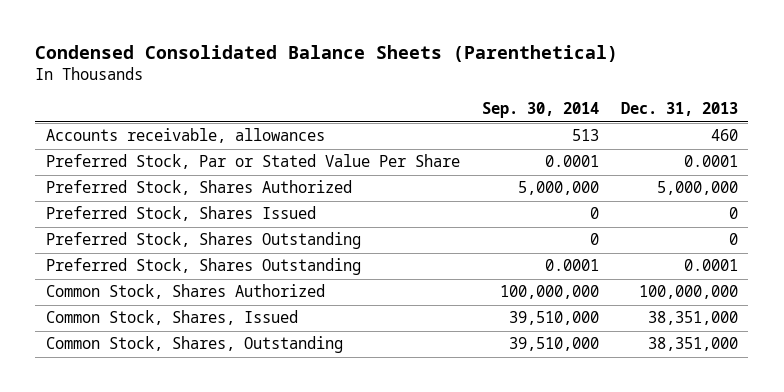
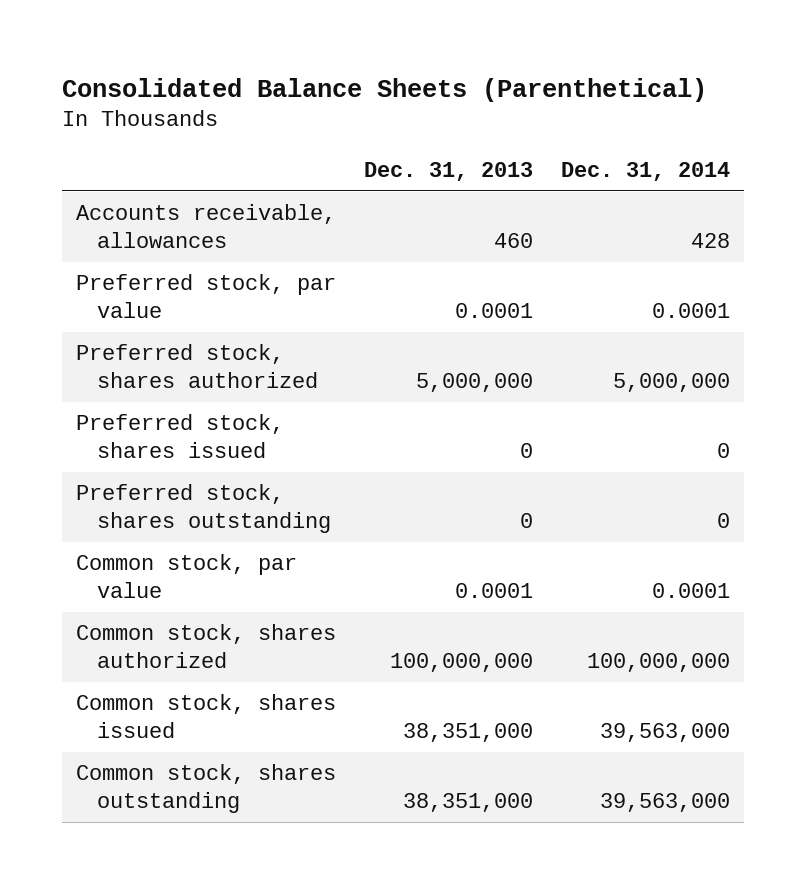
- Condensed Consolidated Balance Sheets (Parenthetical)
+ Consolidated Balance Sheets (Parenthetical)
- | Sep. 30, 2014 | Dec. 31, 2013
+ | Dec. 31, 2013 | Dec. 31, 2014
- Preferred Stock, Par or Stated Value Per Share | 0.0001 | 0.0001
- Preferred Stock, Shares Authorized | 5,000,000 | 5,000,000
- Preferred Stock, Shares Issued | 0 | 0
- Preferred Stock, Shares Outstanding | 0 | 0
- Preferred Stock, Shares Outstanding | 0.0001 | 0.0001
- Common Stock, Shares Authorized | 100,000,000 | 100,000,000
- Common Stock, Shares, Issued | 39,510,000 | 38,351,000
- Common Stock, Shares, Outstanding | 39,510,000 | 38,351,000
+ Preferred stock, par value | 0.0001 | 0.0001
+ Preferred stock, shares authorized | 5,000,000 | 5,000,000
+ Preferred stock, shares issued | 0 | 0
+ Preferred stock, shares outstanding | 0 | 0
+ Common stock, par value | 0.0001 | 0.0001
+ Common stock, shares authorized | 100,000,000 | 100,000,000
+ Common stock, shares issued | 38,351,000 | 39,563,000
+ Common stock, shares outstanding | 38,351,000 | 39,563,000

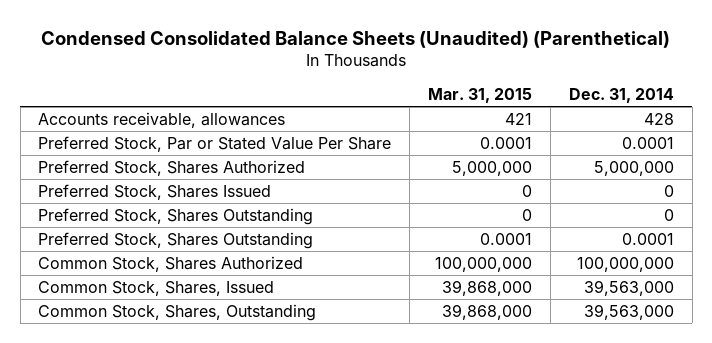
- Consolidated Balance Sheets (Parenthetical)
+ Condensed Consolidated Balance Sheets (Unaudited) (Parenthetical)
- | Dec. 31, 2013 | Dec. 31, 2014
+ | Mar. 31, 2015 | Dec. 31, 2014
- Preferred stock, par value | 0.0001 | 0.0001
- Preferred stock, shares authorized | 5,000,000 | 5,000,000
- Preferred stock, shares issued | 0 | 0
- Preferred stock, shares outstanding | 0 | 0
- Common stock, par value | 0.0001 | 0.0001
- Common stock, shares authorized | 100,000,000 | 100,000,000
- Common stock, shares issued | 38,351,000 | 39,563,000
- Common stock, shares outstanding | 38,351,000 | 39,563,000
+ Preferred Stock, Par or Stated Value Per Share | 0.0001 | 0.0001
+ Preferred Stock, Shares Authorized | 5,000,000 | 5,000,000
+ Preferred Stock, Shares Issued | 0 | 0
+ Preferred Stock, Shares Outstanding | 0 | 0
+ Preferred Stock, Shares Outstanding | 0.0001 | 0.0001
+ Common Stock, Shares Authorized | 100,000,000 | 100,000,000
+ Common Stock, Shares, Issued | 39,868,000 | 39,563,000
+ Common Stock, Shares, Outstanding | 39,868,000 | 39,563,000

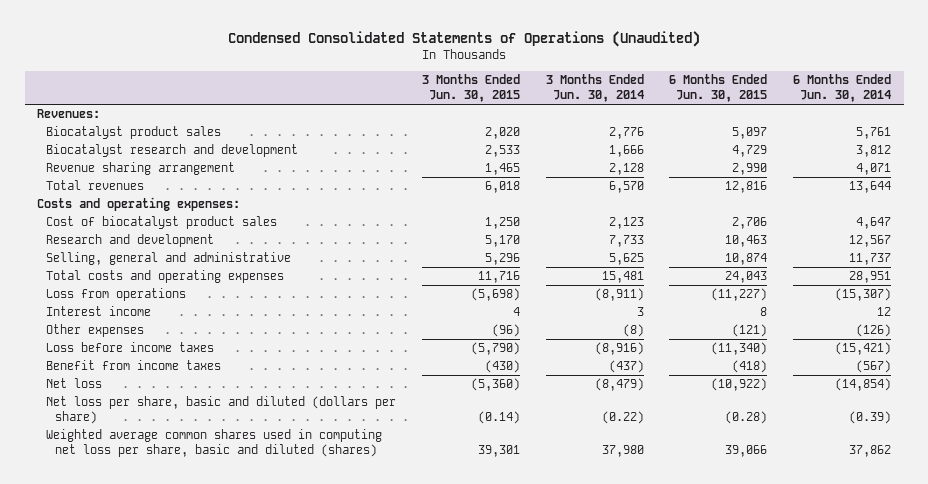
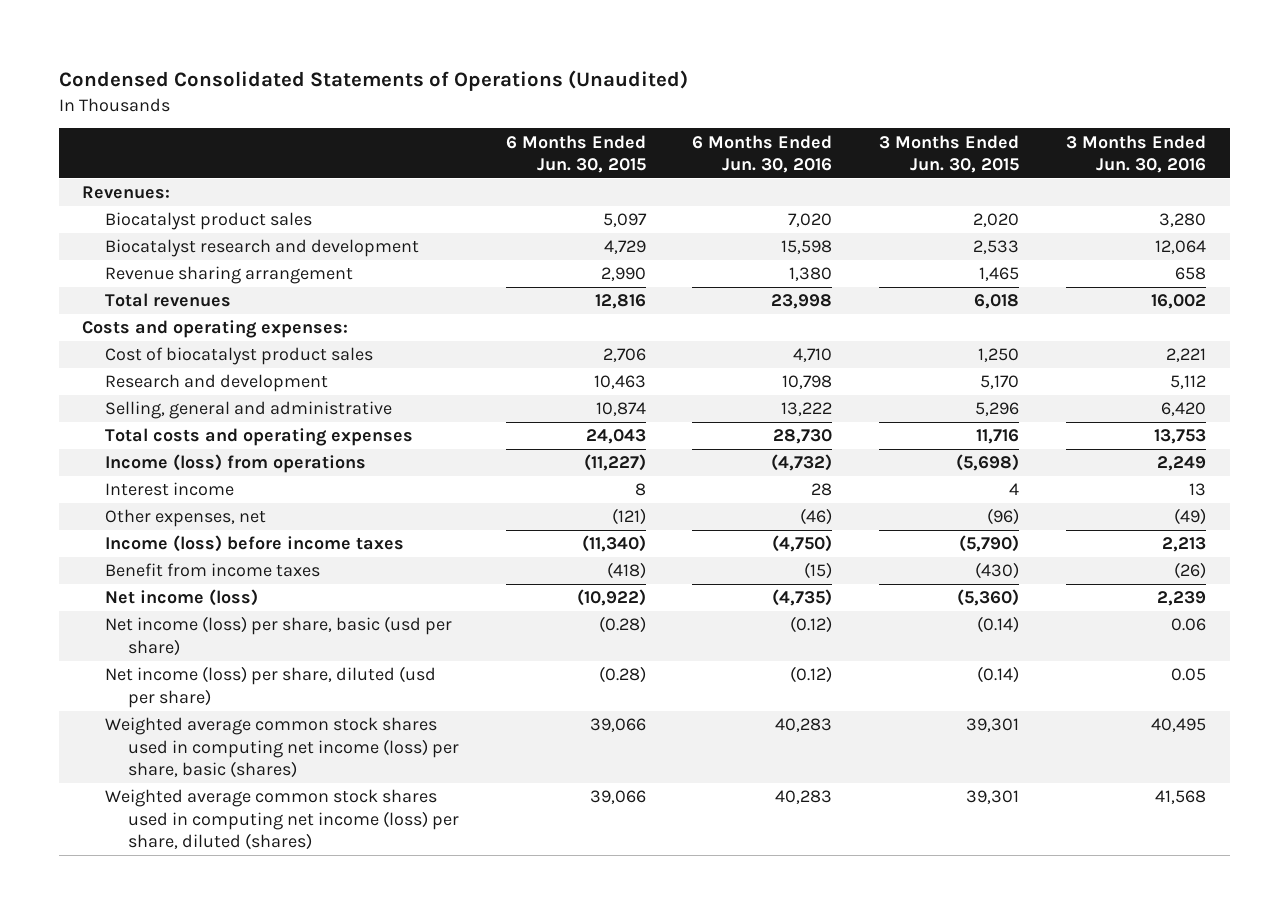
- | 3 Months Ended Jun. 30, 2015 | 3 Months Ended Jun. 30, 2014 | 6 Months Ended Jun. 30, 2015 | 6 Months Ended Jun. 30, 2014
+ | 6 Months Ended Jun. 30, 2015 | 6 Months Ended Jun. 30, 2016 | 3 Months Ended Jun. 30, 2015 | 3 Months Ended Jun. 30, 2016
- Loss from operations | (5,698) | (8,911) | (11,227) | (15,307)
+ Income (loss) from operations | (11,227) | (4,732) | (5,698) | 2,249
- Other expenses | (96) | (8) | (121) | (126)
- Loss before income taxes | (5,790) | (8,916) | (11,340) | (15,421)
+ Other expenses, net | (121) | (46) | (96) | (49)
+ Income (loss) before income taxes | (11,340) | (4,750) | (5,790) | 2,213
- Net loss | (5,360) | (8,479) | (10,922) | (14,854)
- Net loss per share, basic and diluted (dollars per share) | (0.14) | (0.22) | (0.28) | (0.39)
- Weighted average common shares used in computing net loss per share, basic and diluted (shares) | 39,301 | 37,980 | 39,066 | 37,862
+ Net income (loss) | (10,922) | (4,735) | (5,360) | 2,239
+ Net income (loss) per share, basic (usd per share) | (0.28) | (0.12) | (0.14) | 0.06
+ Net income (loss) per share, diluted (usd per share) | (0.28) | (0.12) | (0.14) | 0.05
+ Weighted average common stock shares used in computing net income (loss) per share, basic (shares) | 39,066 | 40,283 | 39,301 | 40,495
+ Weighted average common stock shares used in computing net income (loss) per share, diluted (shares) | 39,066 | 40,283 | 39,301 | 41,568

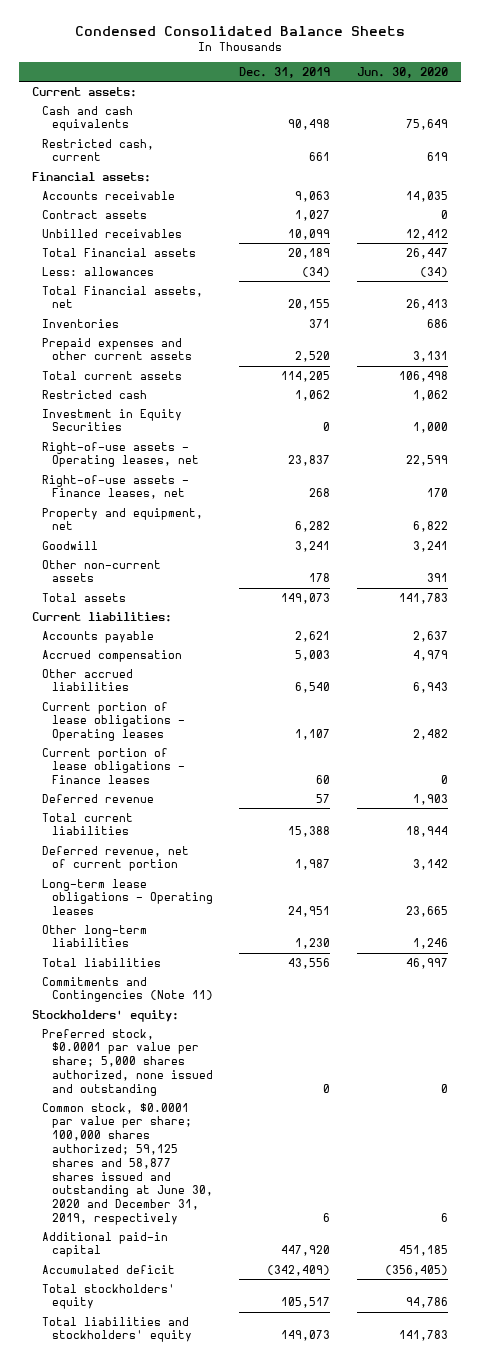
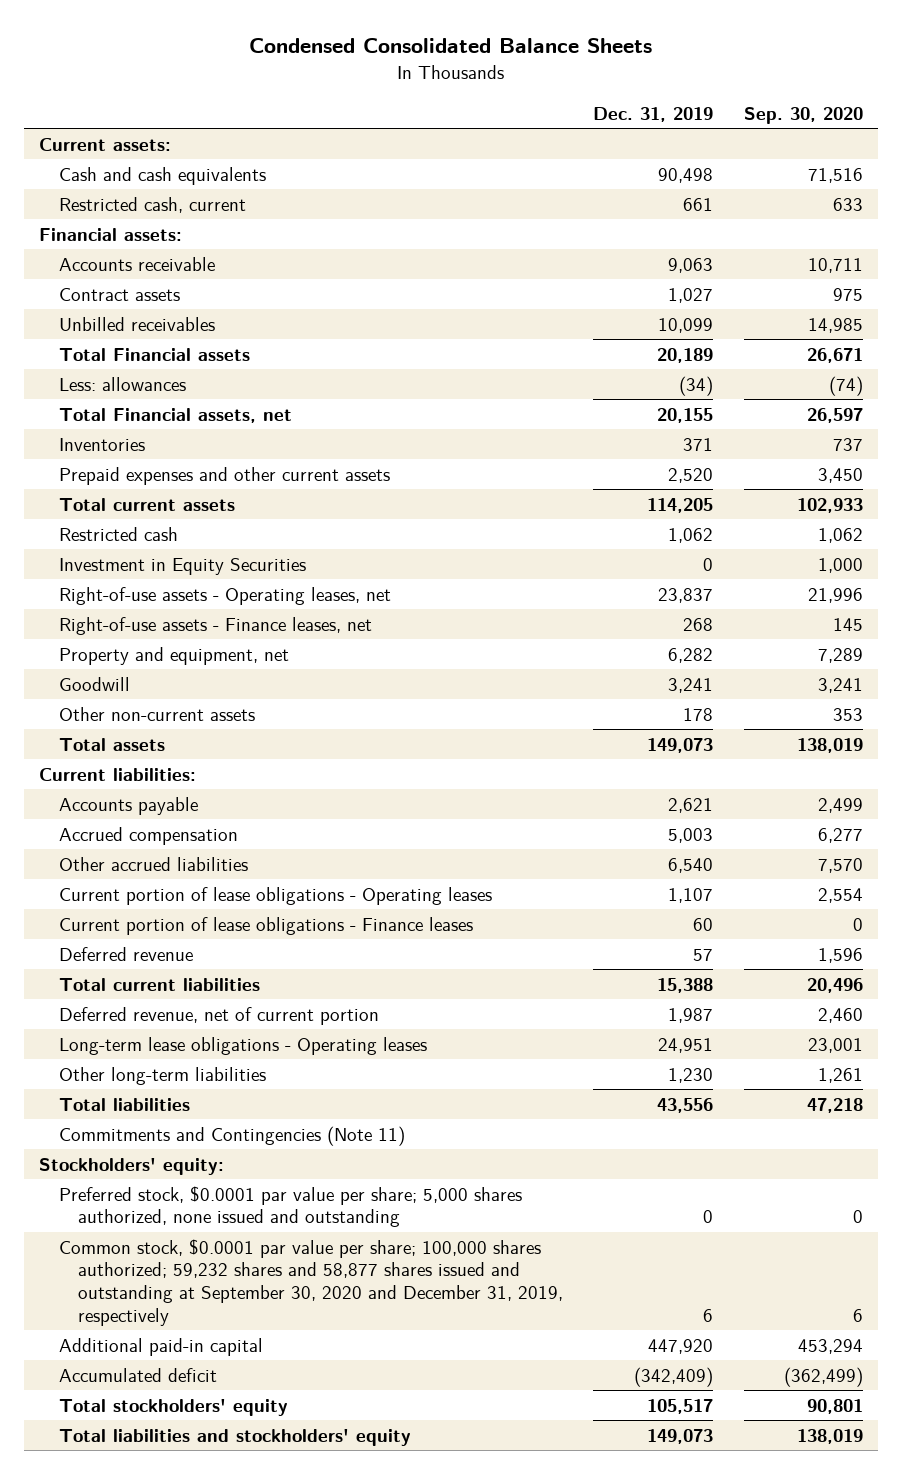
- | Dec. 31, 2019 | Jun. 30, 2020
+ | Dec. 31, 2019 | Sep. 30, 2020
- Common stock, $0.0001 par value per share; 100,000 shares authorized; 59,125 shares and 58,877 shares issued and outstanding at June 30, 2020 and December 31, 2019, respectively | 6 | 6
+ Common stock, $0.0001 par value per share; 100,000 shares authorized; 59,232 shares and 58,877 shares issued and outstanding at September 30, 2020 and December 31, 2019, respectively | 6 | 6

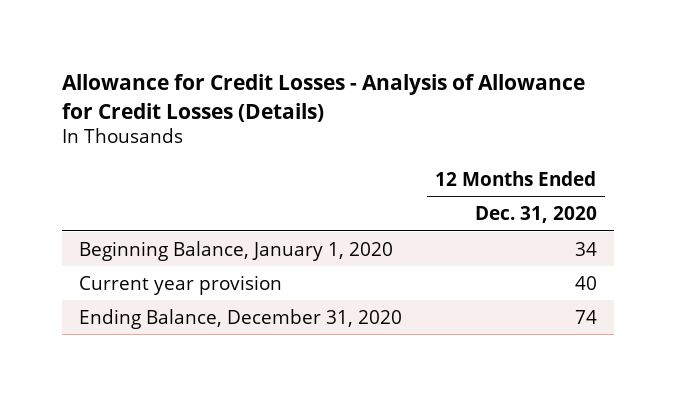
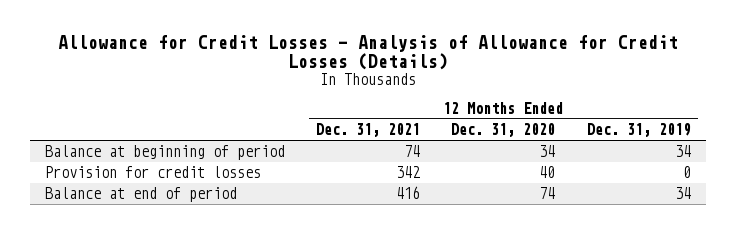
- | 12 Months Ended Dec. 31, 2020
+ | 12 Months Ended Dec. 31, 2021 | 12 Months Ended Dec. 31, 2020 | 12 Months Ended Dec. 31, 2019
- Beginning Balance, January 1, 2020 | 34
- Current year provision | 40
- Ending Balance, December 31, 2020 | 74
+ Balance at beginning of period | 74 | 34 | 34
+ Provision for credit losses | 342 | 40 | 0
+ Balance at end of period | 416 | 74 | 34

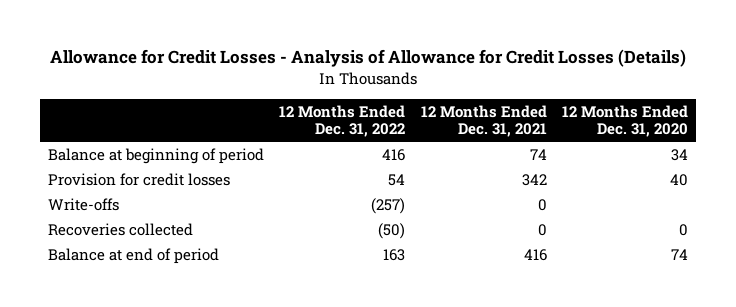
- | 12 Months Ended Dec. 31, 2021 | 12 Months Ended Dec. 31, 2020 | 12 Months Ended Dec. 31, 2019
+ | 12 Months Ended Dec. 31, 2022 | 12 Months Ended Dec. 31, 2021 | 12 Months Ended Dec. 31, 2020
+ Write-offs | (257) | 0 |
+ Recoveries collected | (50) | 0 | 0

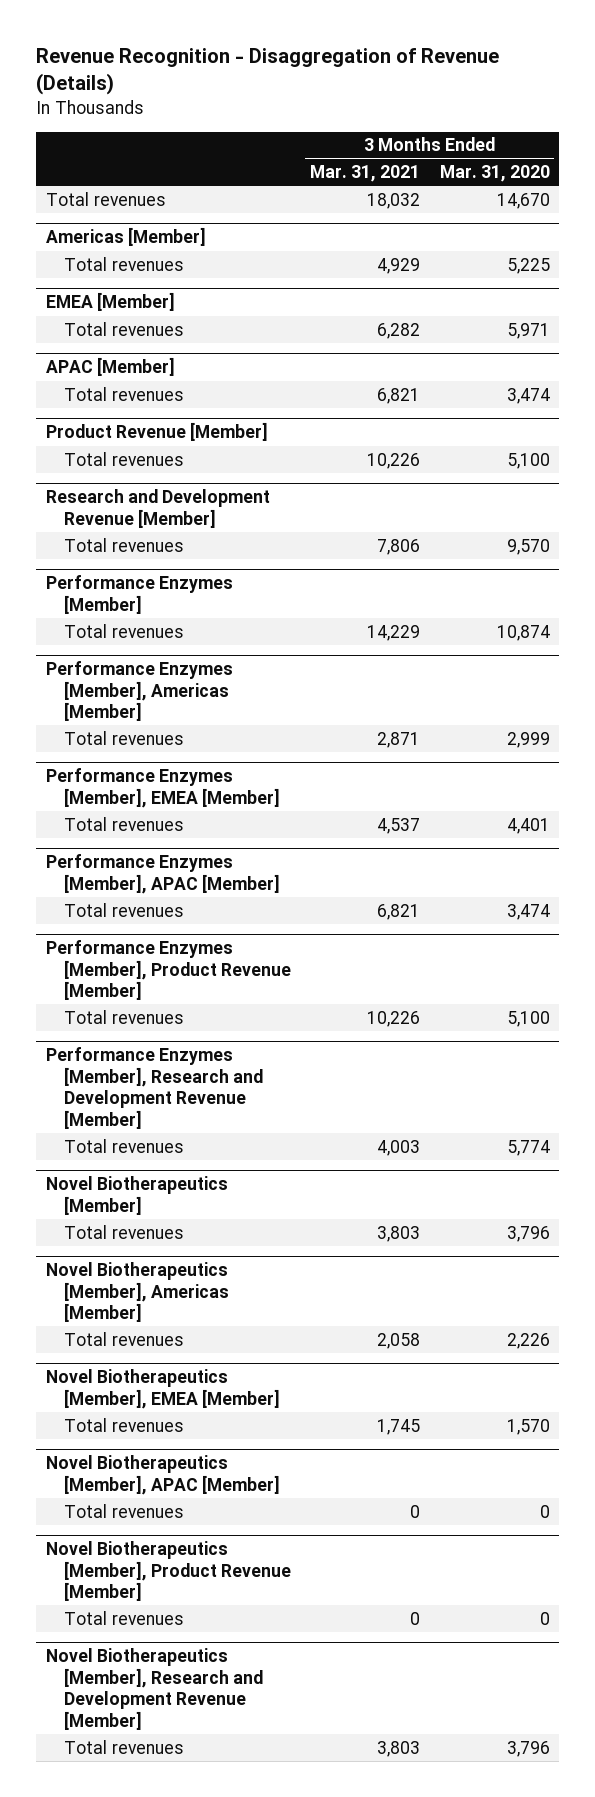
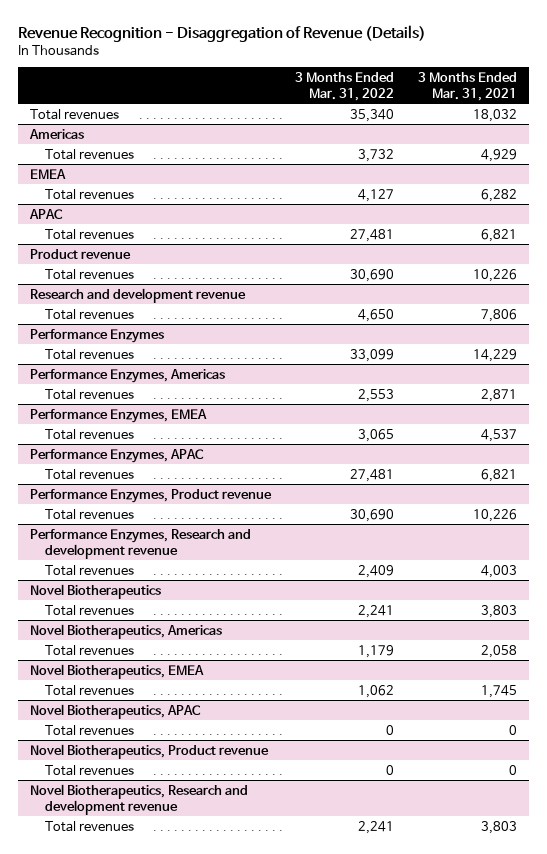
- | 3 Months Ended Mar. 31, 2021 | 3 Months Ended Mar. 31, 2020
+ | 3 Months Ended Mar. 31, 2022 | 3 Months Ended Mar. 31, 2021
- Americas [Member]
+ Americas
- EMEA [Member]
+ EMEA
- APAC [Member]
+ APAC
- Product Revenue [Member]
+ Product revenue
- Research and Development Revenue [Member]
+ Research and development revenue
- Performance Enzymes [Member]
+ Performance Enzymes
- Performance Enzymes [Member], Americas [Member]
+ Performance Enzymes, Americas
- Performance Enzymes [Member], EMEA [Member]
+ Performance Enzymes, EMEA
- Performance Enzymes [Member], APAC [Member]
+ Performance Enzymes, APAC
- Performance Enzymes [Member], Product Revenue [Member]
+ Performance Enzymes, Product revenue
- Performance Enzymes [Member], Research and Development Revenue [Member]
+ Performance Enzymes, Research and development revenue
- Novel Biotherapeutics [Member]
+ Novel Biotherapeutics
- Novel Biotherapeutics [Member], Americas [Member]
+ Novel Biotherapeutics, Americas
- Novel Biotherapeutics [Member], EMEA [Member]
+ Novel Biotherapeutics, EMEA
- Novel Biotherapeutics [Member], APAC [Member]
+ Novel Biotherapeutics, APAC
- Novel Biotherapeutics [Member], Product Revenue [Member]
+ Novel Biotherapeutics, Product revenue
- Novel Biotherapeutics [Member], Research and Development Revenue [Member]
+ Novel Biotherapeutics, Research and development revenue

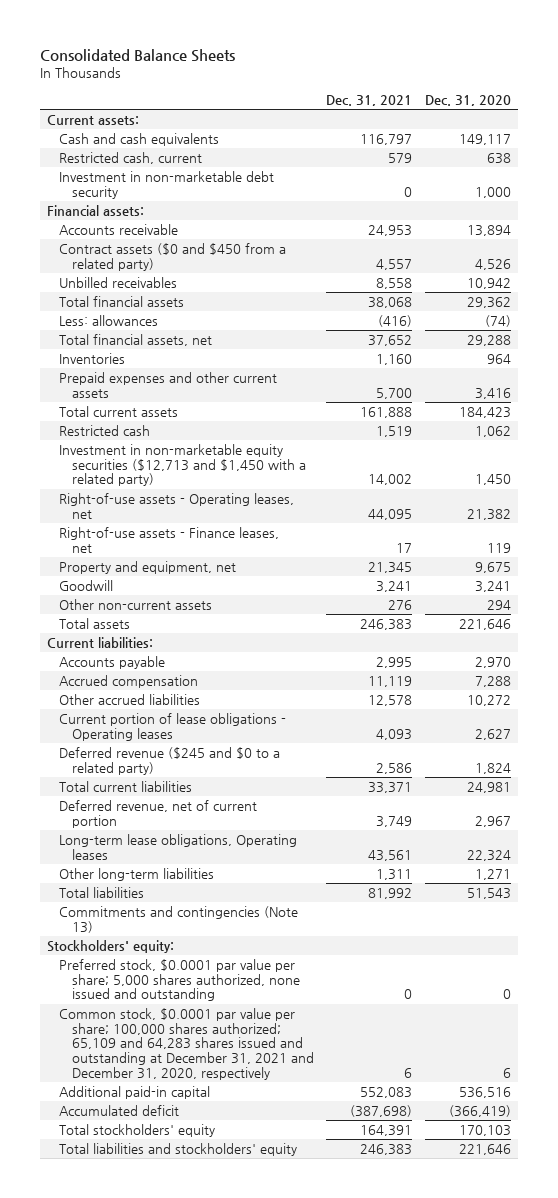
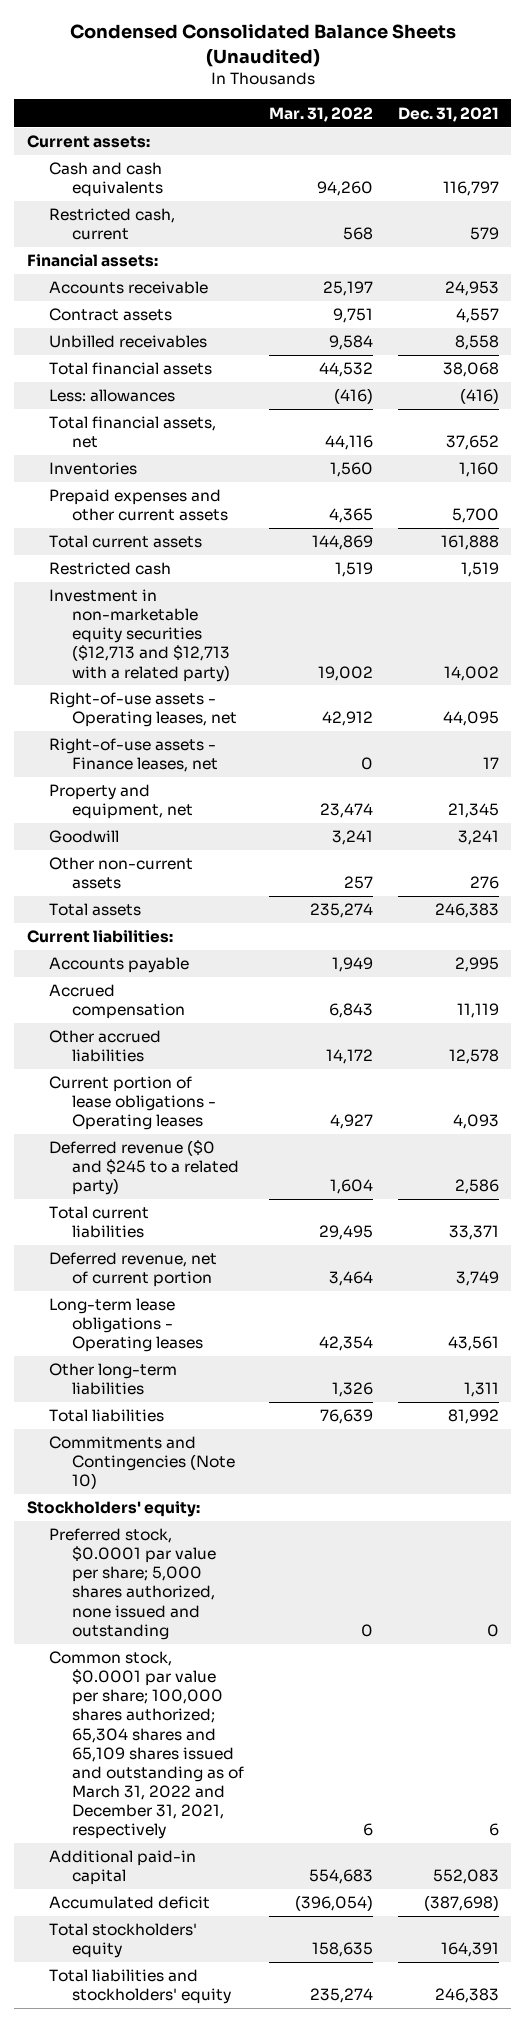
- Consolidated Balance Sheets
+ Condensed Consolidated Balance Sheets (Unaudited)
- | Dec. 31, 2021 | Dec. 31, 2020
+ | Mar. 31, 2022 | Dec. 31, 2021
- Investment in non-marketable debt security | 0 | 1,000
- Contract assets ($0 and $450 from a related party) | 4,557 | 4,526
+ Contract assets | 9,751 | 4,557
- Investment in non-marketable equity securities ($12,713 and $1,450 with a related party) | 14,002 | 1,450
+ Investment in non-marketable equity securities ($12,713 and $12,713 with a related party) | 19,002 | 14,002
- Deferred revenue ($245 and $0 to a related party) | 2,586 | 1,824
+ Deferred revenue ($0 and $245 to a related party) | 1,604 | 2,586
- Long-term lease obligations, Operating leases | 43,561 | 22,324
+ Long-term lease obligations - Operating leases | 42,354 | 43,561
- Commitments and contingencies (Note 13)
+ Commitments and Contingencies (Note 10)
- Common stock, $0.0001 par value per share; 100,000 shares authorized; 65,109 and 64,283 shares issued and outstanding at December 31, 2021 and December 31, 2020, respectively | 6 | 6
+ Common stock, $0.0001 par value per share; 100,000 shares authorized; 65,304 shares and 65,109 shares issued and outstanding as of March 31, 2022 and December 31, 2021, respectively | 6 | 6

